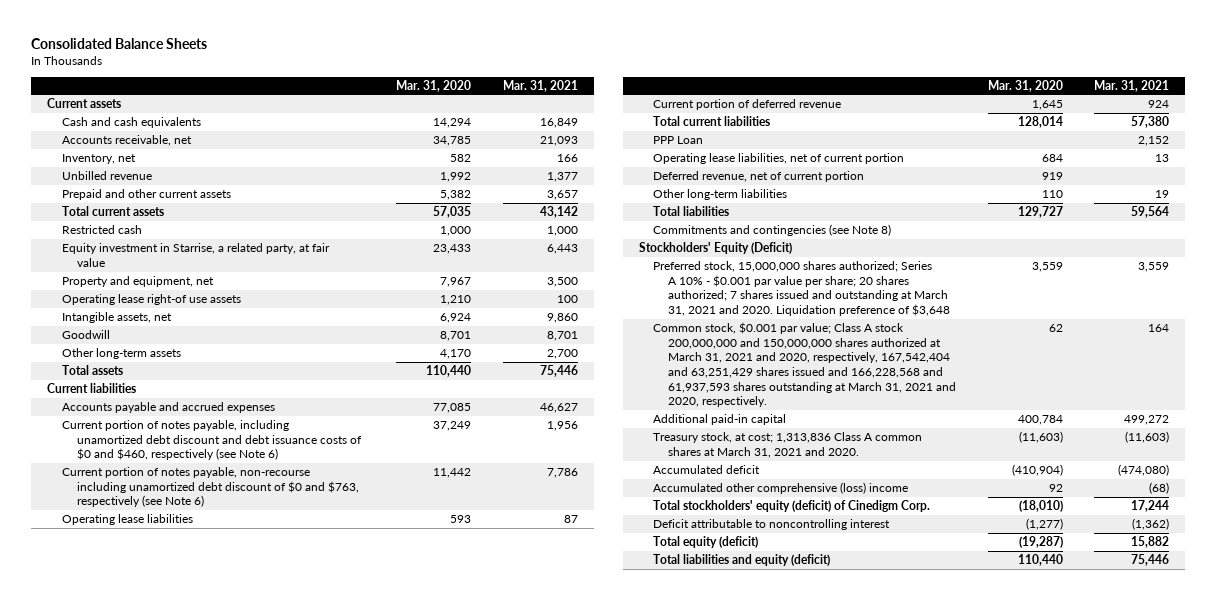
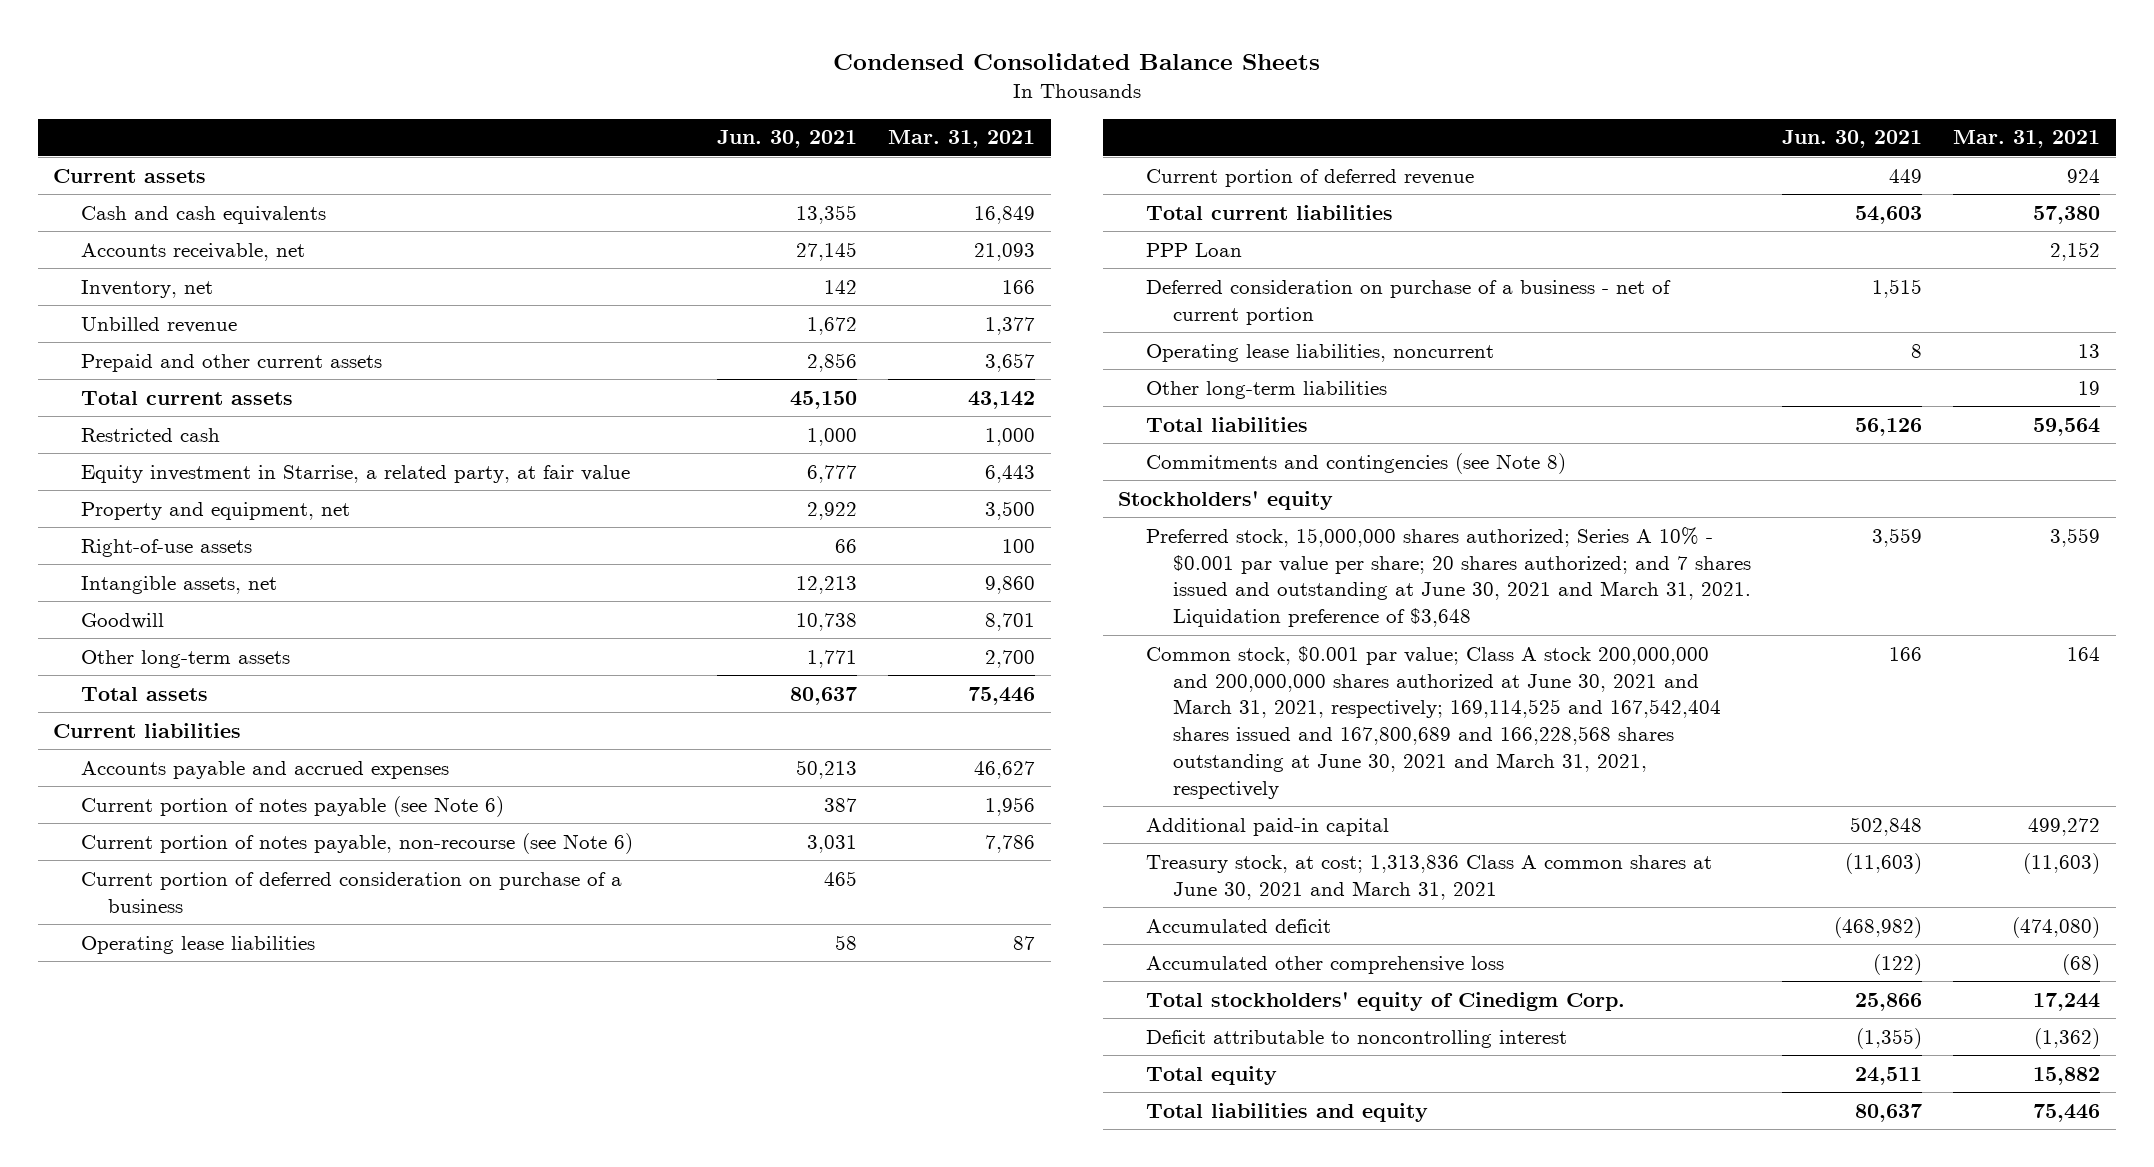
- Consolidated Balance Sheets
+ Condensed Consolidated Balance Sheets
- | Mar. 31, 2020 | Mar. 31, 2021
+ | Jun. 30, 2021 | Mar. 31, 2021
- Operating lease right-of use assets | 1,210 | 100
+ Right-of-use assets | 66 | 100
- Current portion of notes payable, including unamortized debt discount and debt issuance costs of $0 and $460, respectively (see Note 6) | 37,249 | 1,956
- Current portion of notes payable, non-recourse including unamortized debt discount of $0 and $763, respectively (see Note 6) | 11,442 | 7,786
+ Current portion of notes payable (see Note 6) | 387 | 1,956
+ Current portion of notes payable, non-recourse (see Note 6) | 3,031 | 7,786
+ Current portion of deferred consideration on purchase of a business | 465 |
- Operating lease liabilities, net of current portion | 684 | 13
- Deferred revenue, net of current portion | 919 |
+ Deferred consideration on purchase of a business - net of current portion | 1,515 |
+ Operating lease liabilities, noncurrent | 8 | 13
- Stockholders' Equity (Deficit)
- Preferred stock, 15,000,000 shares authorized; Series A 10% - $0.001 par value per share; 20 shares authorized; 7 shares issued and outstanding at March 31, 2021 and 2020. Liquidation preference of $3,648 | 3,559 | 3,559
- Common stock, $0.001 par value; Class A stock 200,000,000 and 150,000,000 shares authorized at March 31, 2021 and 2020, respectively, 167,542,404 and 63,251,429 shares issued and 166,228,568 and 61,937,593 shares outstanding at March 31, 2021 and 2020, respectively. | 62 | 164
+ Stockholders' equity
+ Preferred stock, 15,000,000 shares authorized; Series A 10% - $0.001 par value per share; 20 shares authorized; and 7 shares issued and outstanding at June 30, 2021 and March 31, 2021. Liquidation preference of $3,648 | 3,559 | 3,559
+ Common stock, $0.001 par value; Class A stock 200,000,000 and 200,000,000 shares authorized at June 30, 2021 and March 31, 2021, respectively; 169,114,525 and 167,542,404 shares issued and 167,800,689 and 166,228,568 shares outstanding at June 30, 2021 and March 31, 2021, respectively | 166 | 164
- Treasury stock, at cost; 1,313,836 Class A common shares at March 31, 2021 and 2020. | (11,603) | (11,603)
+ Treasury stock, at cost; 1,313,836 Class A common shares at June 30, 2021 and March 31, 2021 | (11,603) | (11,603)
- Accumulated other comprehensive (loss) income | 92 | (68)
- Total stockholders' equity (deficit) of Cinedigm Corp. | (18,010) | 17,244
+ Accumulated other comprehensive loss | (122) | (68)
+ Total stockholders' equity of Cinedigm Corp. | 25,866 | 17,244
- Total equity (deficit) | (19,287) | 15,882
- Total liabilities and equity (deficit) | 110,440 | 75,446
+ Total equity | 24,511 | 15,882
+ Total liabilities and equity | 80,637 | 75,446

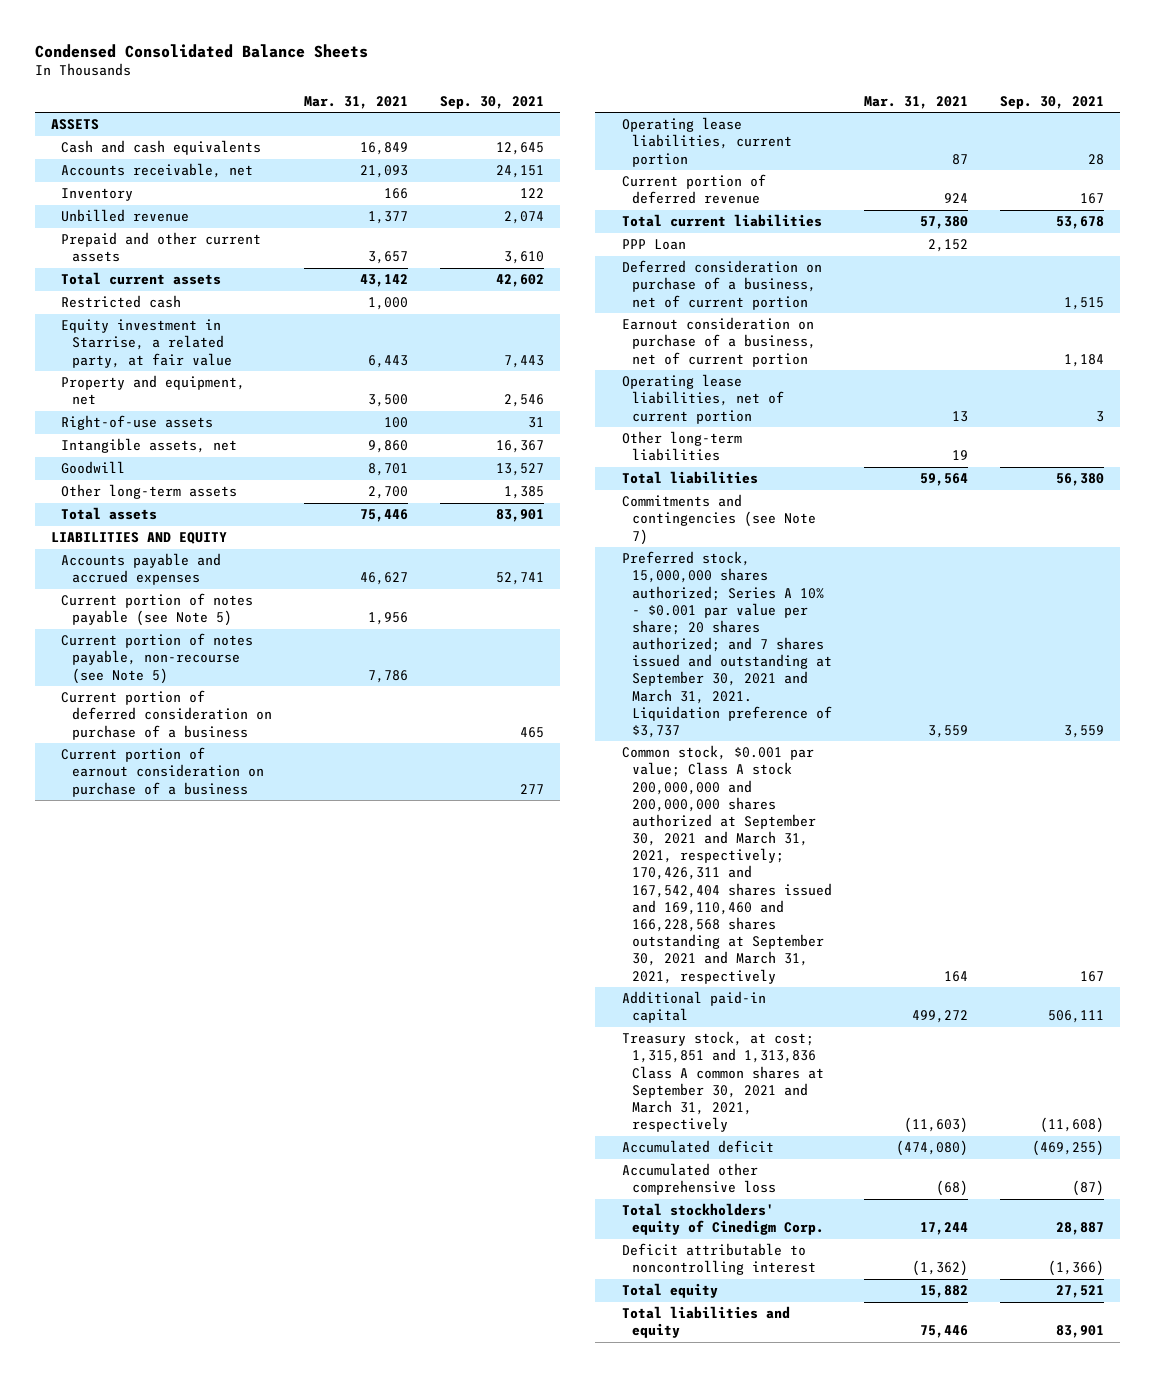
- | Jun. 30, 2021 | Mar. 31, 2021
+ | Mar. 31, 2021 | Sep. 30, 2021
- Current assets
+ ASSETS
- Inventory, net | 142 | 166
+ Inventory | 166 | 122
- Current liabilities
+ LIABILITIES AND EQUITY
- Current portion of notes payable (see Note 6) | 387 | 1,956
- Current portion of notes payable, non-recourse (see Note 6) | 3,031 | 7,786
+ Current portion of notes payable (see Note 5) | 1,956 |
+ Current portion of notes payable, non-recourse (see Note 5) | 7,786 |
- Operating lease liabilities | 58 | 87
+ Current portion of earnout consideration on purchase of a business | | 277
+ Operating lease liabilities, current portion | 87 | 28
- Deferred consideration on purchase of a business - net of current portion | 1,515 |
- Operating lease liabilities, noncurrent | 8 | 13
+ Deferred consideration on purchase of a business, net of current portion | | 1,515
+ Earnout consideration on purchase of a business, net of current portion | | 1,184
+ Operating lease liabilities, net of current portion | 13 | 3
- Commitments and contingencies (see Note 8)
- Stockholders' equity
- Preferred stock, 15,000,000 shares authorized; Series A 10% - $0.001 par value per share; 20 shares authorized; and 7 shares issued and outstanding at June 30, 2021 and March 31, 2021. Liquidation preference of $3,648 | 3,559 | 3,559
- Common stock, $0.001 par value; Class A stock 200,000,000 and 200,000,000 shares authorized at June 30, 2021 and March 31, 2021, respectively; 169,114,525 and 167,542,404 shares issued and 167,800,689 and 166,228,568 shares outstanding at June 30, 2021 and March 31, 2021, respectively | 166 | 164
+ Commitments and contingencies (see Note 7)
+ Preferred stock, 15,000,000 shares authorized; Series A 10% - $0.001 par value per share; 20 shares authorized; and 7 shares issued and outstanding at September 30, 2021 and March 31, 2021. Liquidation preference of $3,737 | 3,559 | 3,559
+ Common stock, $0.001 par value; Class A stock 200,000,000 and 200,000,000 shares authorized at September 30, 2021 and March 31, 2021, respectively; 170,426,311 and 167,542,404 shares issued and 169,110,460 and 166,228,568 shares outstanding at September 30, 2021 and March 31, 2021, respectively | 164 | 167
- Treasury stock, at cost; 1,313,836 Class A common shares at June 30, 2021 and March 31, 2021 | (11,603) | (11,603)
+ Treasury stock, at cost; 1,315,851 and 1,313,836 Class A common shares at September 30, 2021 and March 31, 2021, respectively | (11,603) | (11,608)

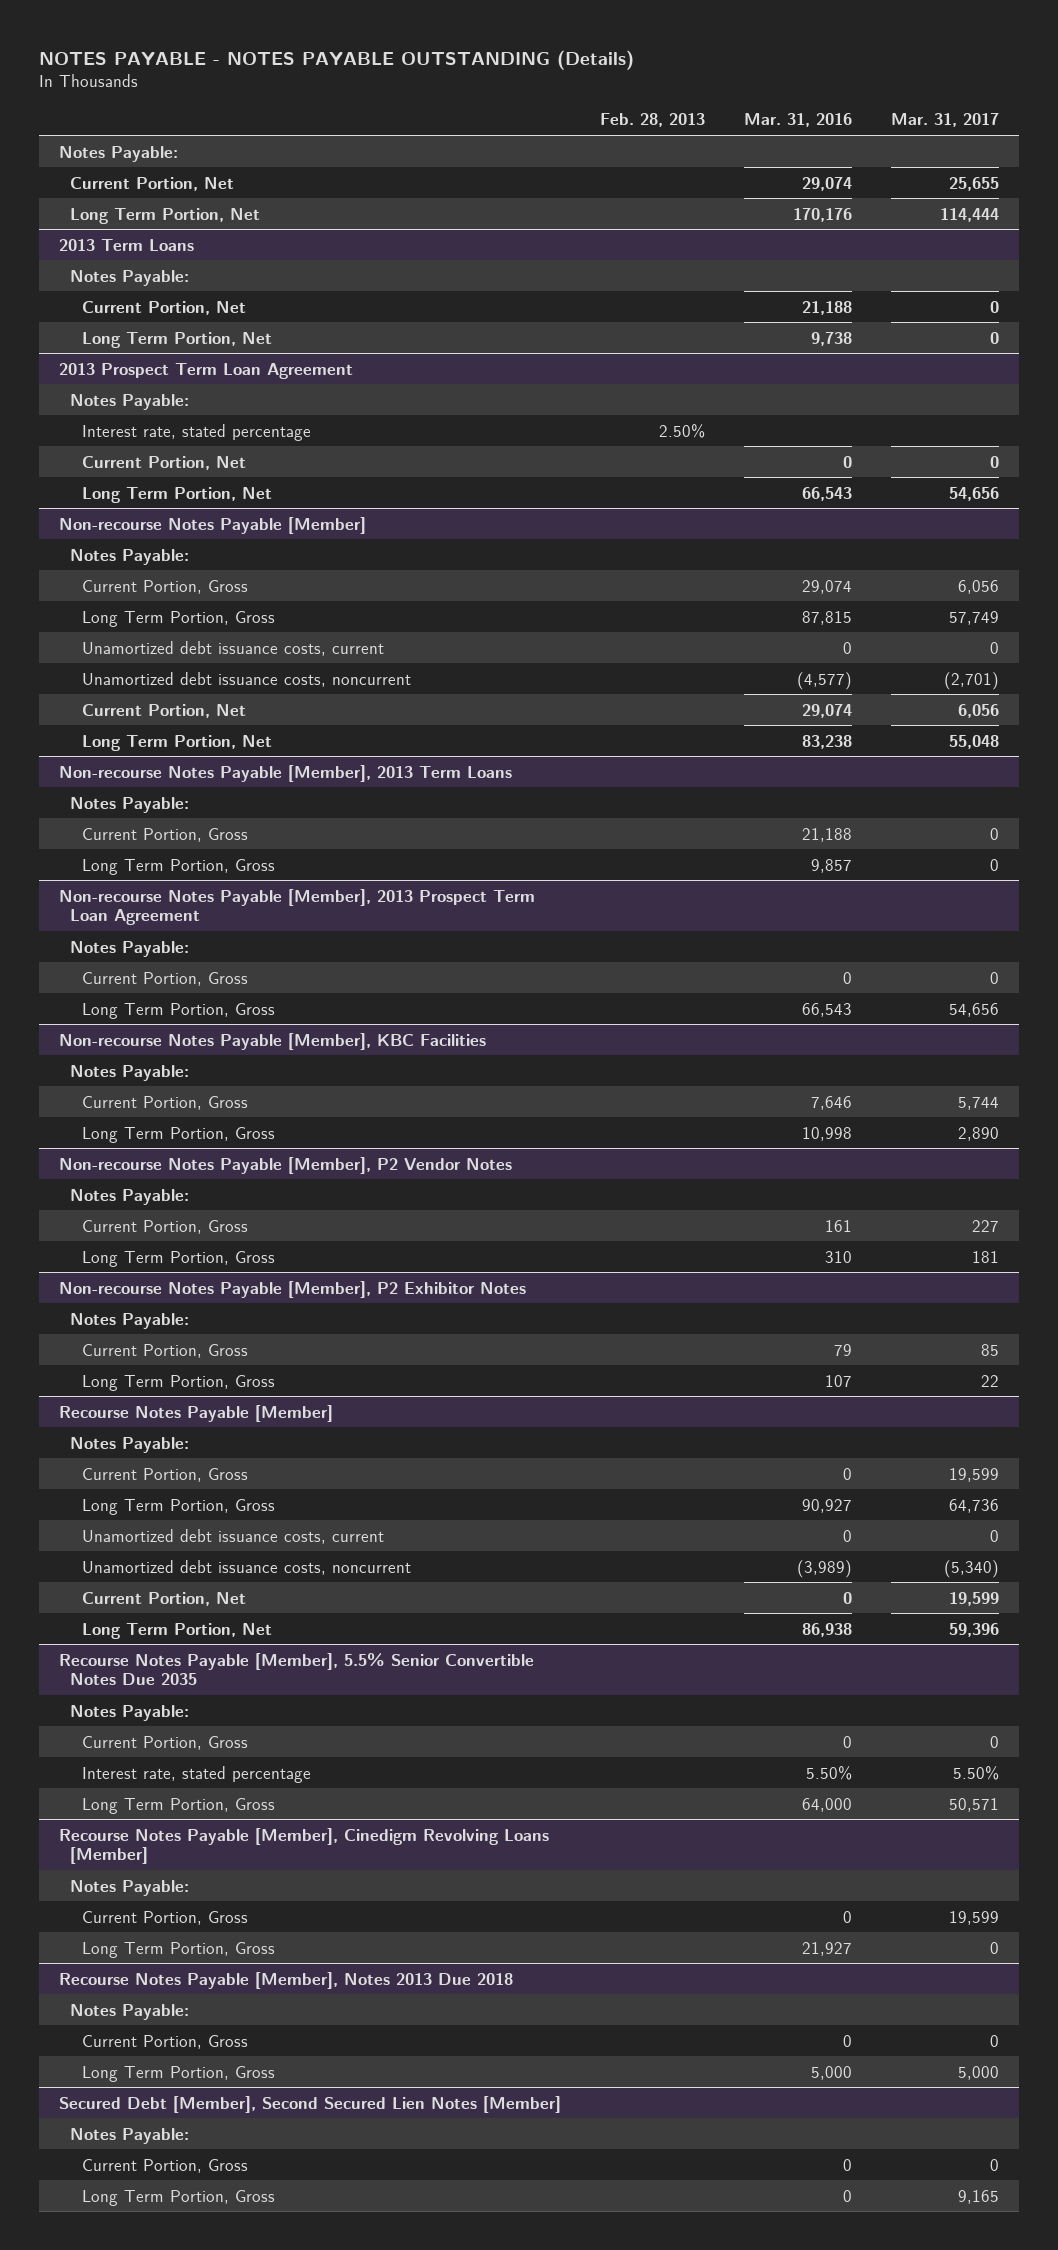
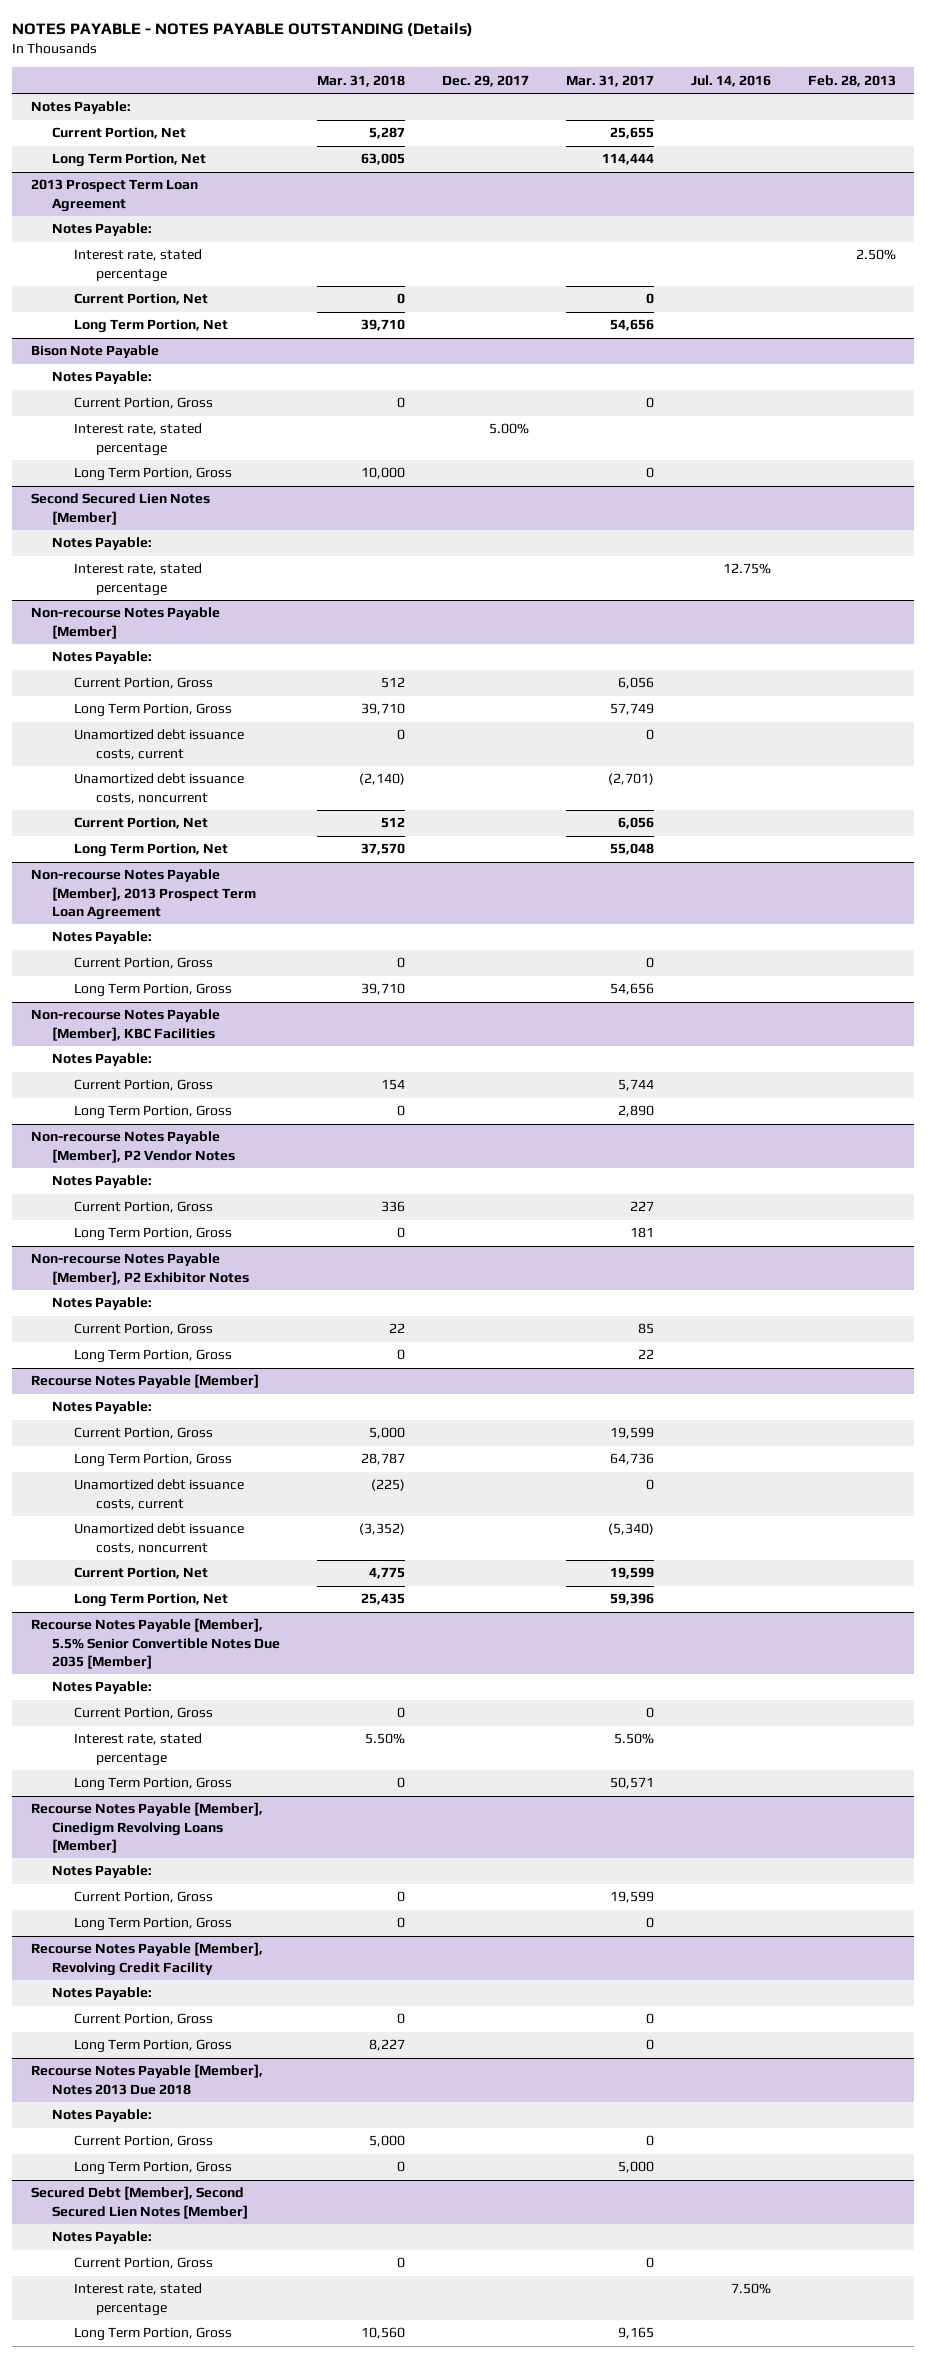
- | Feb. 28, 2013 | Mar. 31, 2016 | Mar. 31, 2017
+ | Mar. 31, 2018 | Dec. 29, 2017 | Mar. 31, 2017 | Jul. 14, 2016 | Feb. 28, 2013
- 2013 Term Loans
- Notes Payable:
- Current Portion, Net | | 21,188 | 0
- Long Term Portion, Net | | 9,738 | 0
+ Bison Note Payable
+ Notes Payable:
+ Current Portion, Gross | 0 | | 0 | |
+ Interest rate, stated percentage | | 5.00% | | |
+ Long Term Portion, Gross | 10,000 | | 0 | |
+ Second Secured Lien Notes [Member]
+ Notes Payable:
+ Interest rate, stated percentage | | | | 12.75% |
- Non-recourse Notes Payable [Member], 2013 Term Loans
- Notes Payable:
- Current Portion, Gross | | 21,188 | 0
- Long Term Portion, Gross | | 9,857 | 0
- Recourse Notes Payable [Member], 5.5% Senior Convertible Notes Due 2035
+ Recourse Notes Payable [Member], 5.5% Senior Convertible Notes Due 2035 [Member]
+ Recourse Notes Payable [Member], Revolving Credit Facility
+ Notes Payable:
+ Current Portion, Gross | 0 | | 0 | |
+ Long Term Portion, Gross | 8,227 | | 0 | |
@ Secured Debt [Member], Second Secured Lien Notes [Member]
+ Interest rate, stated percentage | | | | 7.50% |

